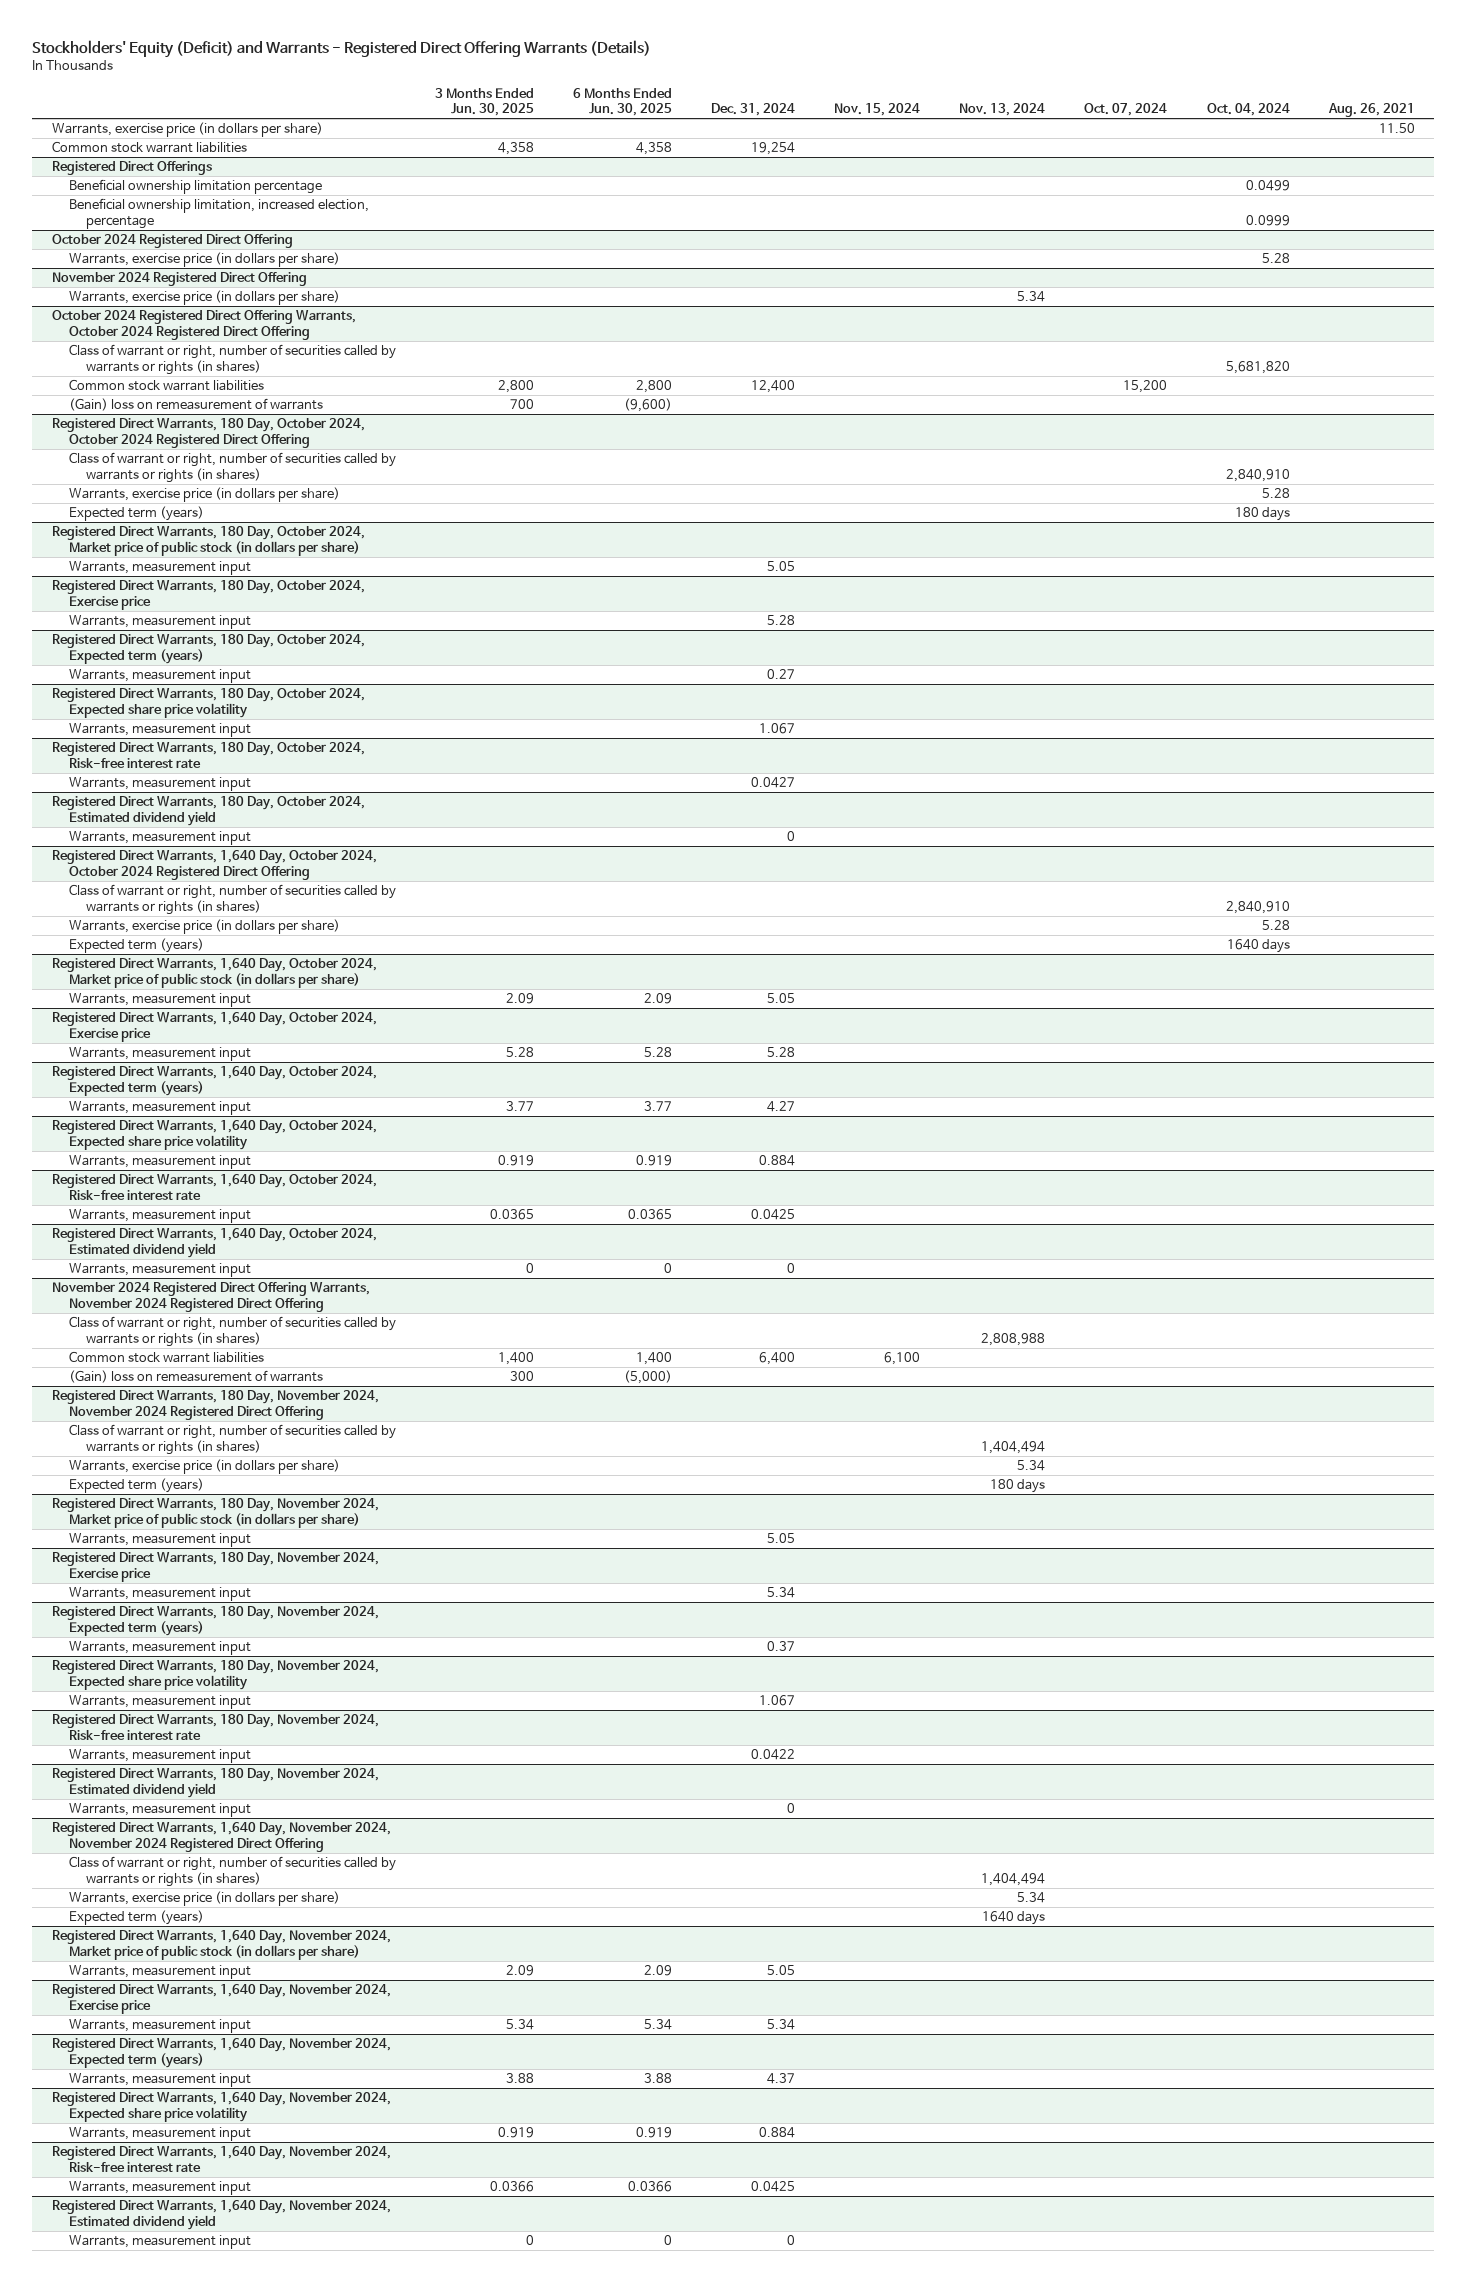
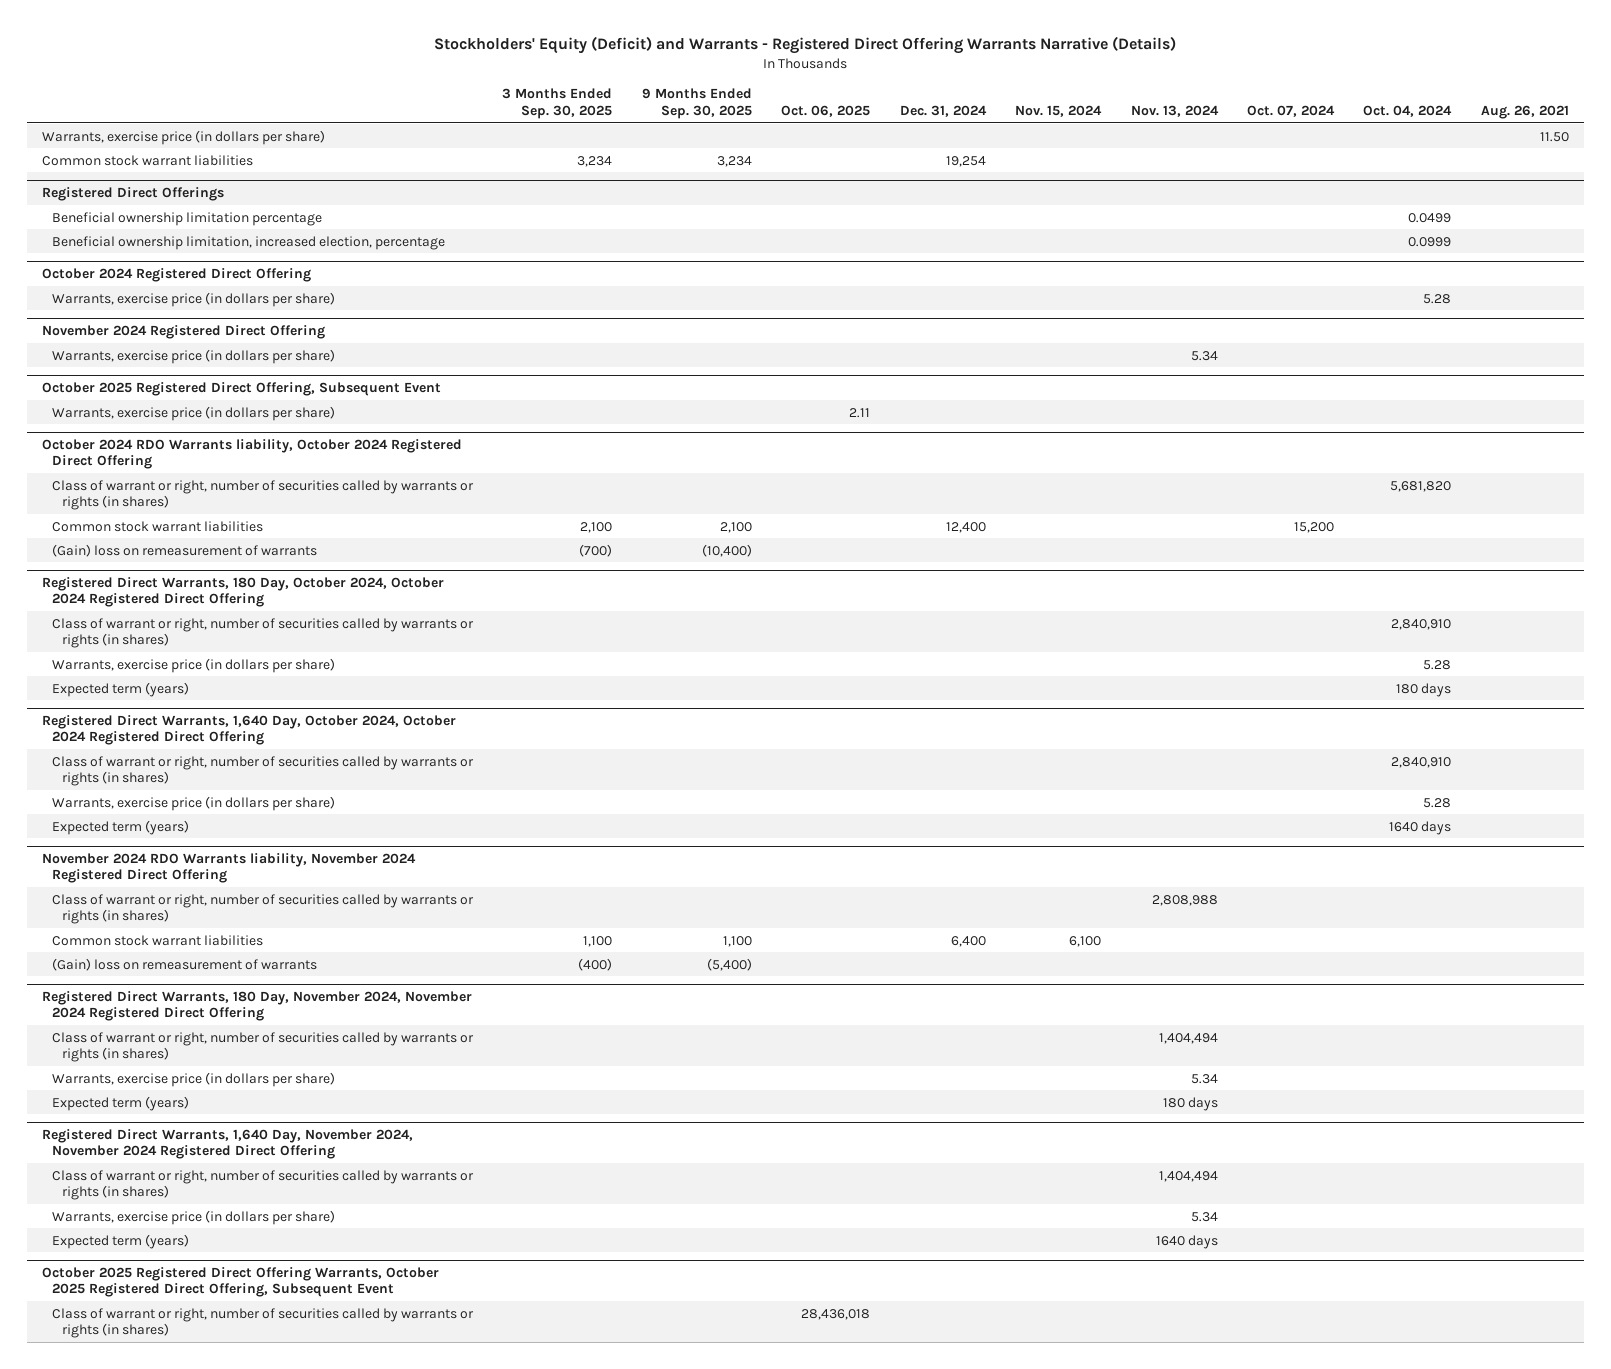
- Stockholders' Equity (Deficit) and Warrants - Registered Direct Offering Warrants (Details)
+ Stockholders' Equity (Deficit) and Warrants - Registered Direct Offering Warrants Narrative (Details)
- | 3 Months Ended Jun. 30, 2025 | 6 Months Ended Jun. 30, 2025 | Dec. 31, 2024 | Nov. 15, 2024 | Nov. 13, 2024 | Oct. 07, 2024 | Oct. 04, 2024 | Aug. 26, 2021
+ | 3 Months Ended Sep. 30, 2025 | 9 Months Ended Sep. 30, 2025 | Oct. 06, 2025 | Dec. 31, 2024 | Nov. 15, 2024 | Nov. 13, 2024 | Oct. 07, 2024 | Oct. 04, 2024 | Aug. 26, 2021
- October 2024 Registered Direct Offering Warrants, October 2024 Registered Direct Offering
+ October 2025 Registered Direct Offering, Subsequent Event
+ Warrants, exercise price (in dollars per share) | | | 2.11 | | | | | |
+ October 2024 RDO Warrants liability, October 2024 Registered Direct Offering
- Registered Direct Warrants, 180 Day, October 2024, Market price of public stock (in dollars per share)
- Warrants, measurement input | | | 5.05 | | | | |
- Registered Direct Warrants, 180 Day, October 2024, Exercise price
- Warrants, measurement input | | | 5.28 | | | | |
- Registered Direct Warrants, 180 Day, October 2024, Expected term (years)
- Warrants, measurement input | | | 0.27 | | | | |
- Registered Direct Warrants, 180 Day, October 2024, Expected share price volatility
- Warrants, measurement input | | | 1.067 | | | | |
- Registered Direct Warrants, 180 Day, October 2024, Risk-free interest rate
- Warrants, measurement input | | | 0.0427 | | | | |
- Registered Direct Warrants, 180 Day, October 2024, Estimated dividend yield
- Warrants, measurement input | | | 0 | | | | |
- Registered Direct Warrants, 1,640 Day, October 2024, Market price of public stock (in dollars per share)
- Warrants, measurement input | 2.09 | 2.09 | 5.05 | | | | |
- Registered Direct Warrants, 1,640 Day, October 2024, Exercise price
- Warrants, measurement input | 5.28 | 5.28 | 5.28 | | | | |
- Registered Direct Warrants, 1,640 Day, October 2024, Expected term (years)
- Warrants, measurement input | 3.77 | 3.77 | 4.27 | | | | |
- Registered Direct Warrants, 1,640 Day, October 2024, Expected share price volatility
- Warrants, measurement input | 0.919 | 0.919 | 0.884 | | | | |
- Registered Direct Warrants, 1,640 Day, October 2024, Risk-free interest rate
- Warrants, measurement input | 0.0365 | 0.0365 | 0.0425 | | | | |
- Registered Direct Warrants, 1,640 Day, October 2024, Estimated dividend yield
- Warrants, measurement input | 0 | 0 | 0 | | | | |
- November 2024 Registered Direct Offering Warrants, November 2024 Registered Direct Offering
+ November 2024 RDO Warrants liability, November 2024 Registered Direct Offering
- Registered Direct Warrants, 180 Day, November 2024, Market price of public stock (in dollars per share)
- Warrants, measurement input | | | 5.05 | | | | |
- Registered Direct Warrants, 180 Day, November 2024, Exercise price
- Warrants, measurement input | | | 5.34 | | | | |
- Registered Direct Warrants, 180 Day, November 2024, Expected term (years)
- Warrants, measurement input | | | 0.37 | | | | |
- Registered Direct Warrants, 180 Day, November 2024, Expected share price volatility
- Warrants, measurement input | | | 1.067 | | | | |
- Registered Direct Warrants, 180 Day, November 2024, Risk-free interest rate
- Warrants, measurement input | | | 0.0422 | | | | |
- Registered Direct Warrants, 180 Day, November 2024, Estimated dividend yield
- Warrants, measurement input | | | 0 | | | | |
- Registered Direct Warrants, 1,640 Day, November 2024, Market price of public stock (in dollars per share)
- Warrants, measurement input | 2.09 | 2.09 | 5.05 | | | | |
- Registered Direct Warrants, 1,640 Day, November 2024, Exercise price
- Warrants, measurement input | 5.34 | 5.34 | 5.34 | | | | |
- Registered Direct Warrants, 1,640 Day, November 2024, Expected term (years)
- Warrants, measurement input | 3.88 | 3.88 | 4.37 | | | | |
- Registered Direct Warrants, 1,640 Day, November 2024, Expected share price volatility
- Warrants, measurement input | 0.919 | 0.919 | 0.884 | | | | |
- Registered Direct Warrants, 1,640 Day, November 2024, Risk-free interest rate
- Warrants, measurement input | 0.0366 | 0.0366 | 0.0425 | | | | |
- Registered Direct Warrants, 1,640 Day, November 2024, Estimated dividend yield
- Warrants, measurement input | 0 | 0 | 0 | | | | |
+ October 2025 Registered Direct Offering Warrants, October 2025 Registered Direct Offering, Subsequent Event
+ Class of warrant or right, number of securities called by warrants or rights (in shares) | | | 28,436,018 | | | | | |

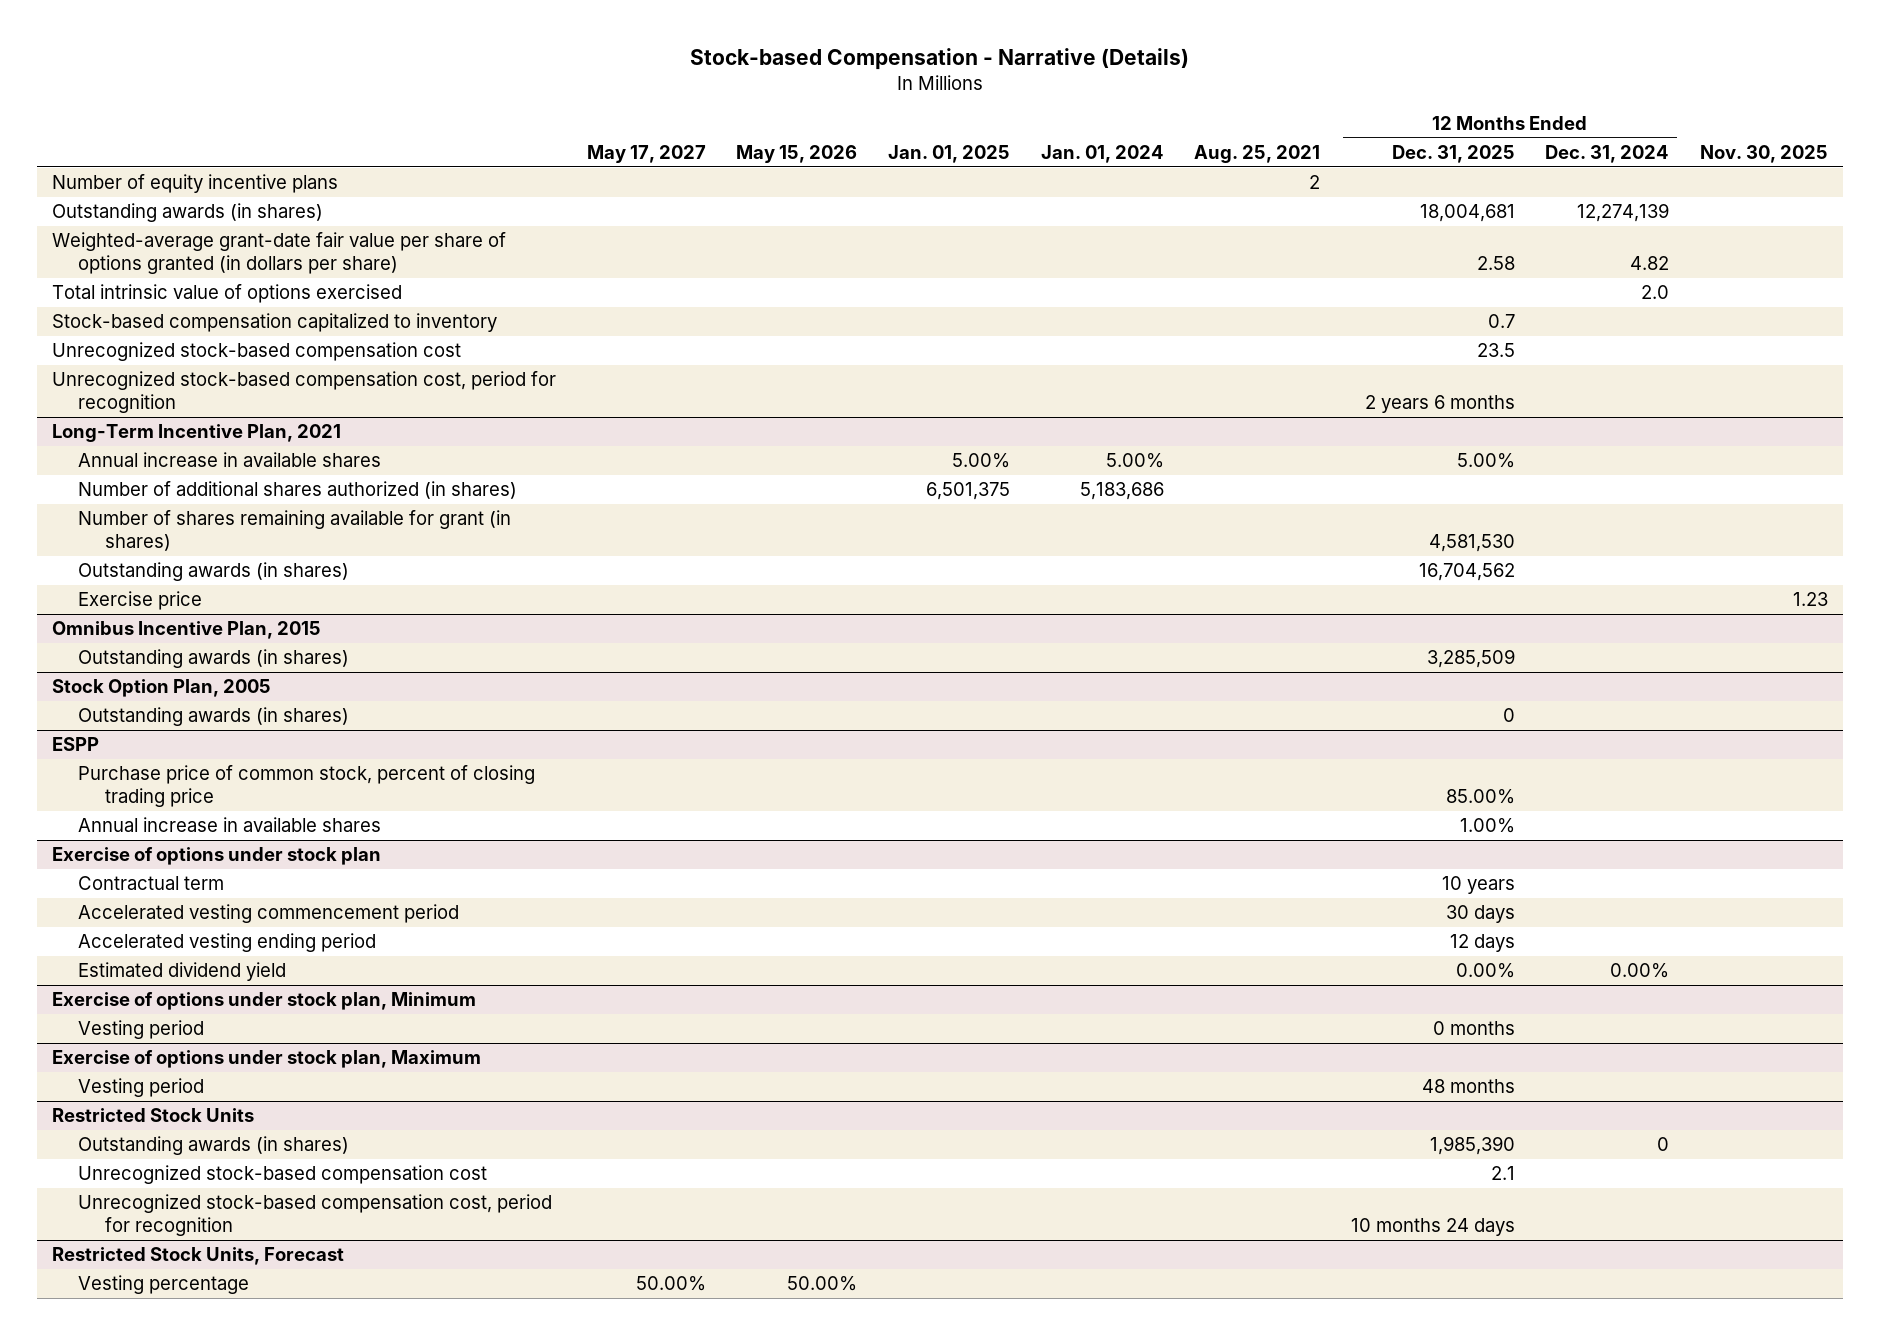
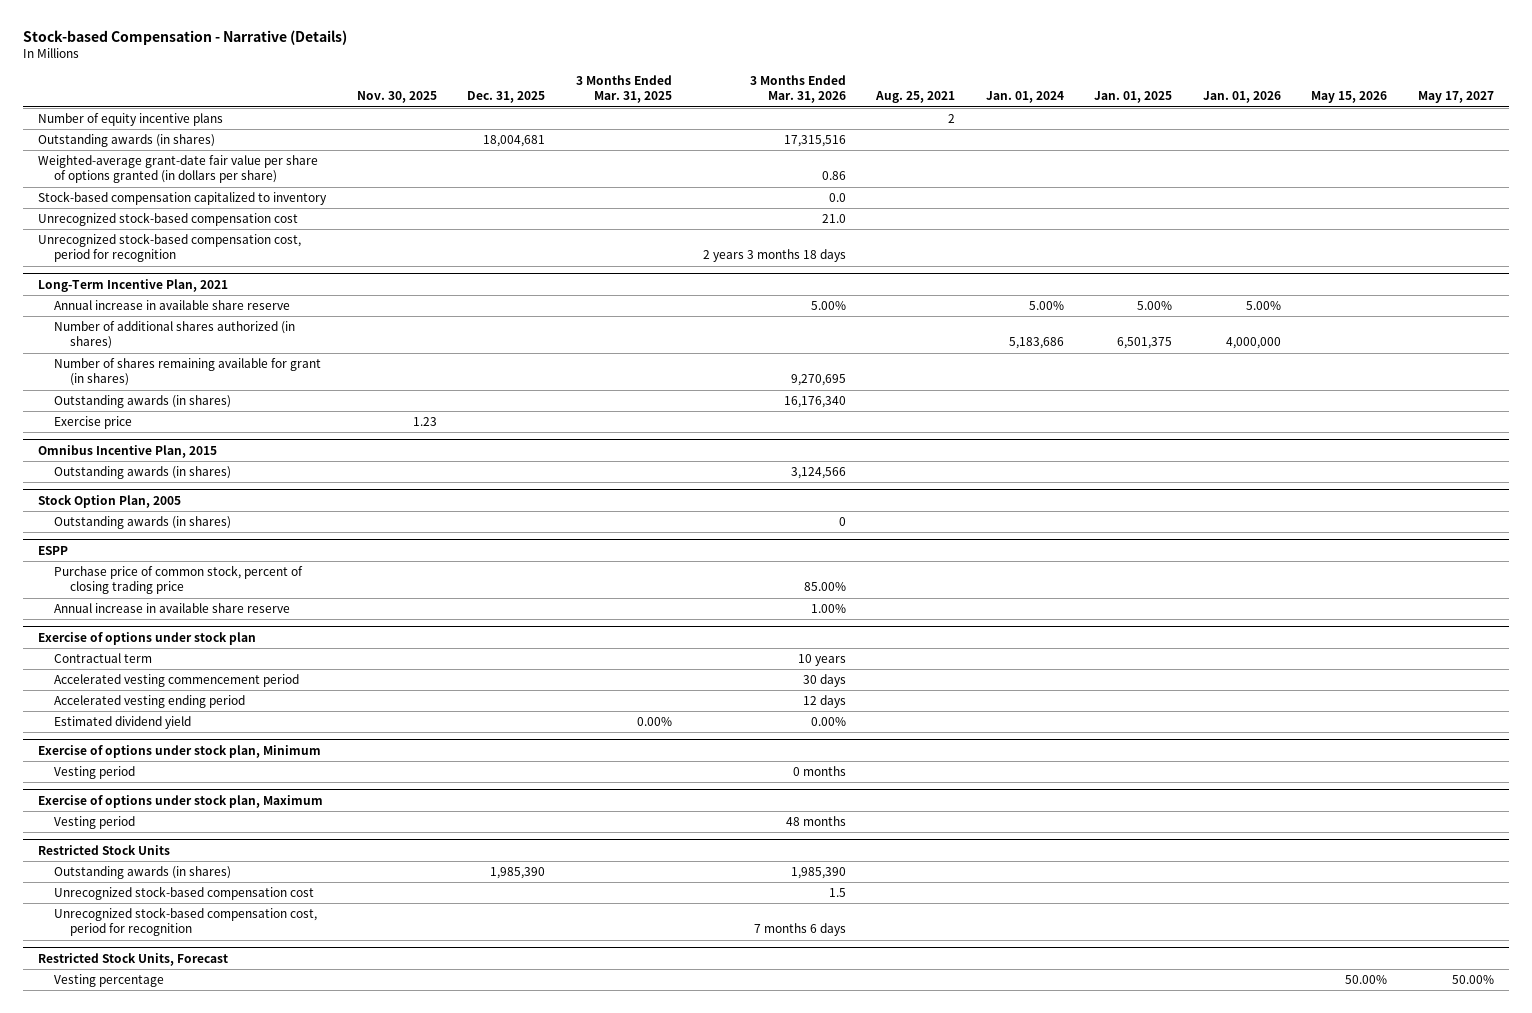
- | May 17, 2027 | May 15, 2026 | Jan. 01, 2025 | Jan. 01, 2024 | Aug. 25, 2021 | 12 Months Ended Dec. 31, 2025 | 12 Months Ended Dec. 31, 2024 | Nov. 30, 2025
+ | Nov. 30, 2025 | Dec. 31, 2025 | 3 Months Ended Mar. 31, 2025 | 3 Months Ended Mar. 31, 2026 | Aug. 25, 2021 | Jan. 01, 2024 | Jan. 01, 2025 | Jan. 01, 2026 | May 15, 2026 | May 17, 2027
- Total intrinsic value of options exercised | | | | | | | 2.0 |
@ Long-Term Incentive Plan, 2021
- Annual increase in available shares | | | 5.00% | 5.00% | | 5.00% | |
+ Annual increase in available share reserve | | | | 5.00% | | 5.00% | 5.00% | 5.00% | |
@ ESPP
- Annual increase in available shares | | | | | | 1.00% | |
+ Annual increase in available share reserve | | | | 1.00% | | | | | |

